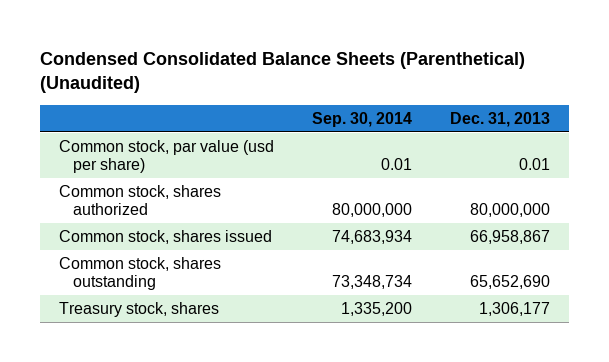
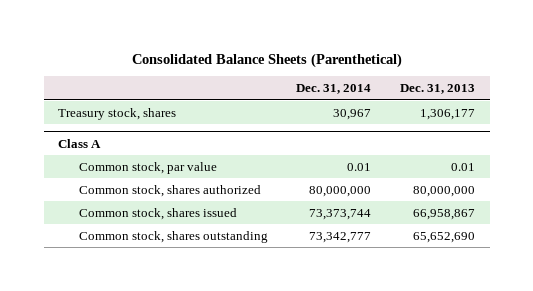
- Condensed Consolidated Balance Sheets (Parenthetical) (Unaudited)
+ Consolidated Balance Sheets (Parenthetical)
- | Sep. 30, 2014 | Dec. 31, 2013
+ | Dec. 31, 2014 | Dec. 31, 2013
- Common stock, par value (usd per share) | 0.01 | 0.01
moved up: Treasury stock, shares | 30,967 | 1,306,177
+ Class A
+ Common stock, par value | 0.01 | 0.01

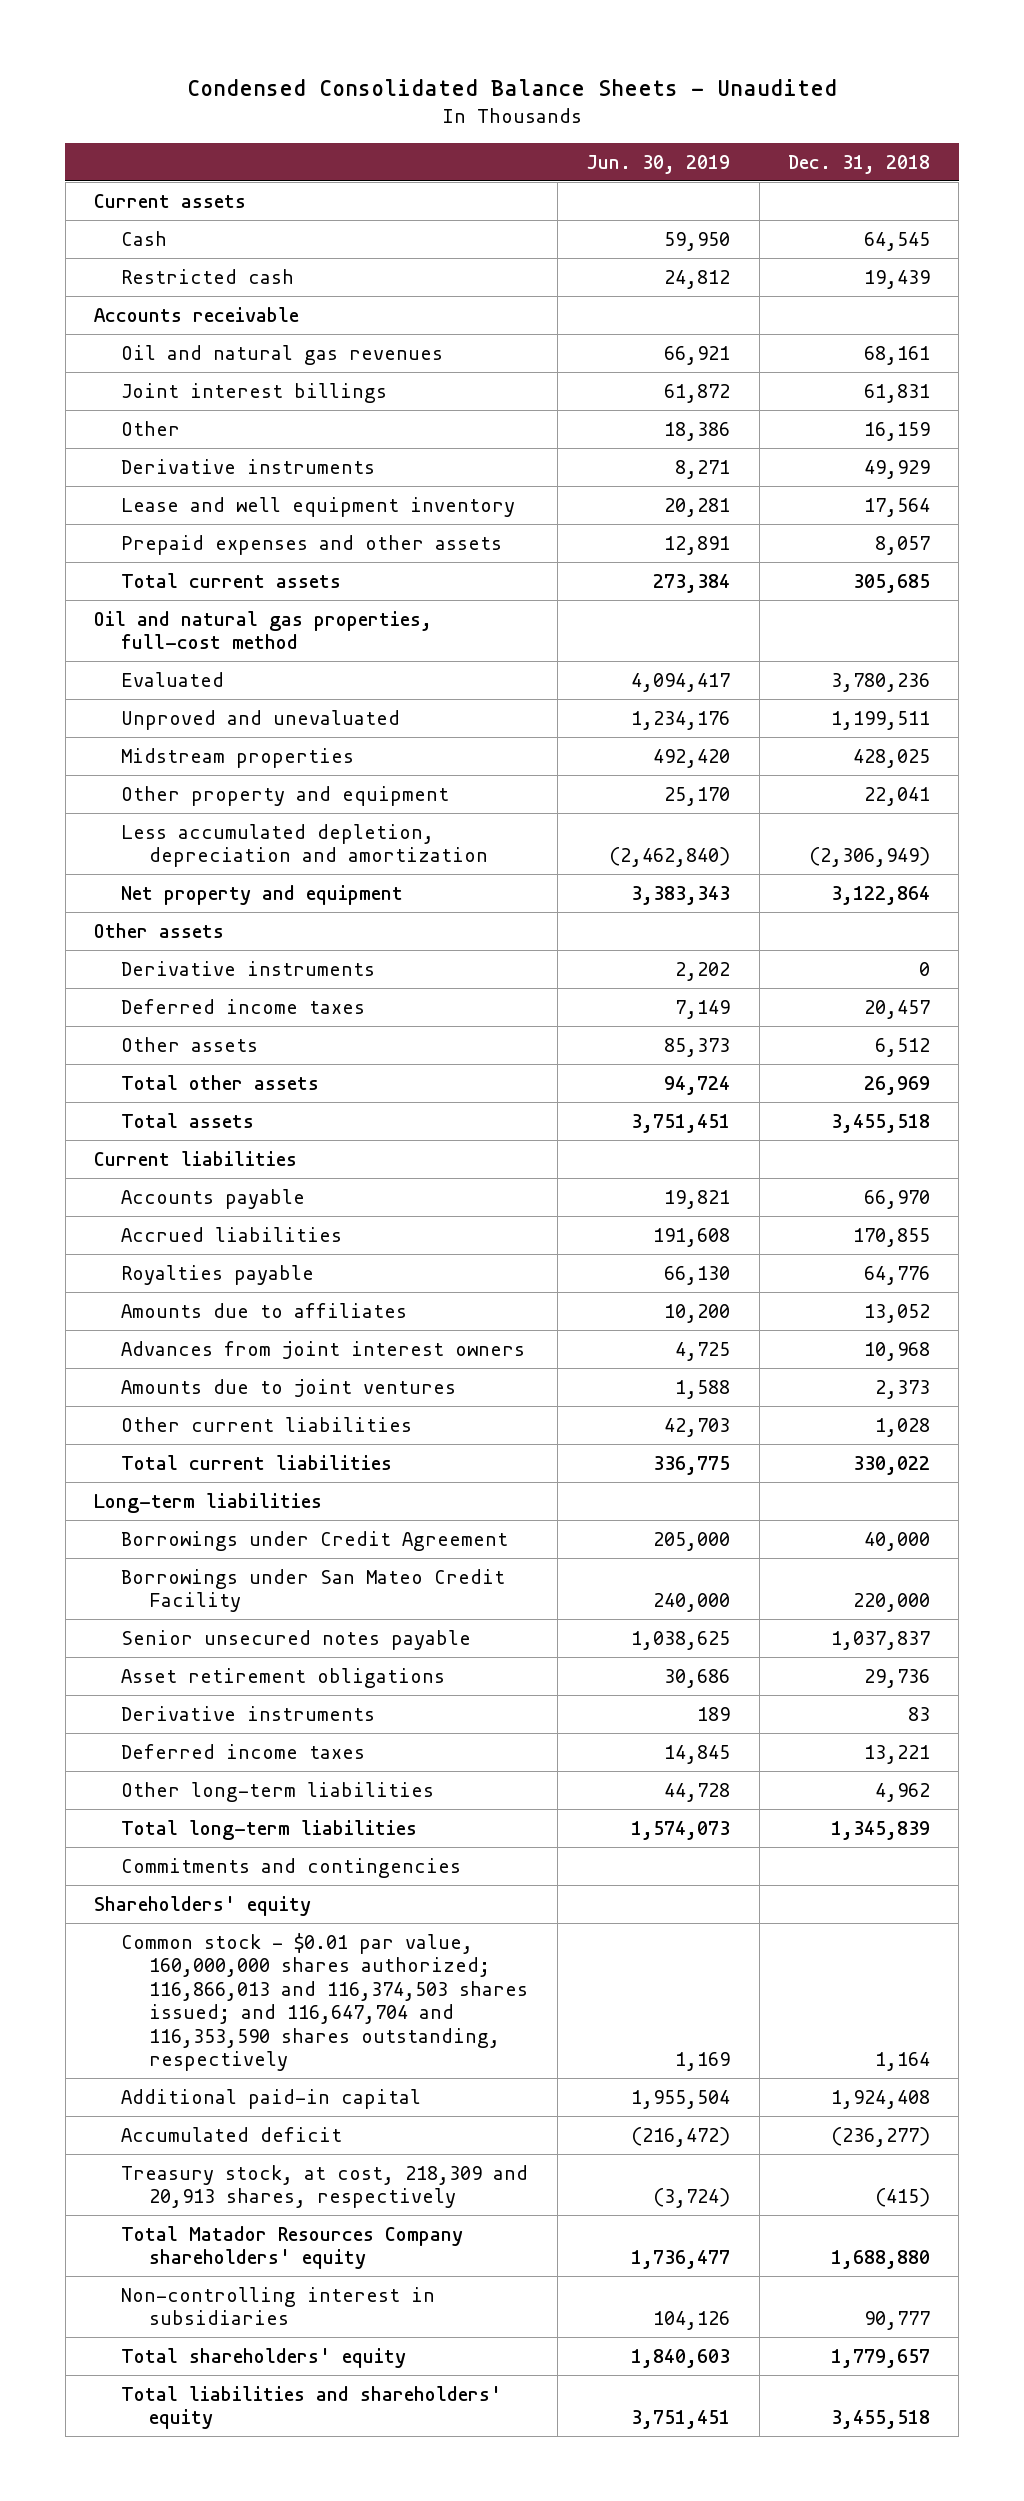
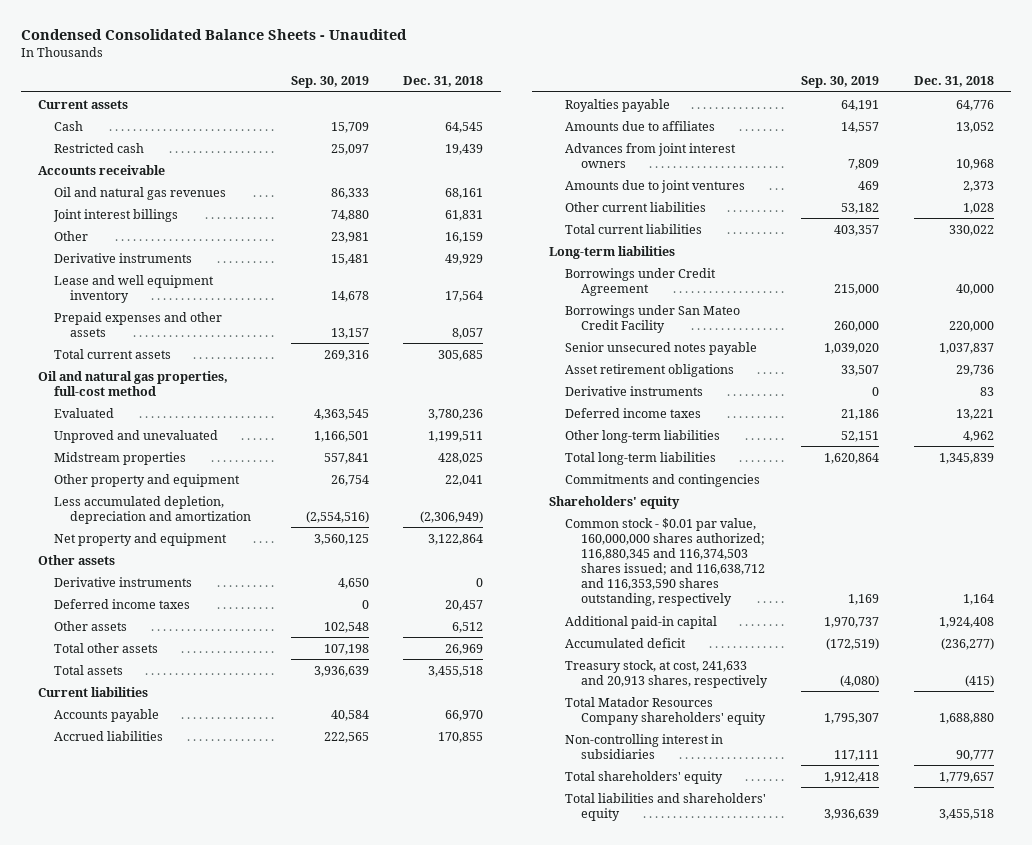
- | Jun. 30, 2019 | Dec. 31, 2018
+ | Sep. 30, 2019 | Dec. 31, 2018
- Common stock - $0.01 par value, 160,000,000 shares authorized; 116,866,013 and 116,374,503 shares issued; and 116,647,704 and 116,353,590 shares outstanding, respectively | 1,169 | 1,164
+ Common stock - $0.01 par value, 160,000,000 shares authorized; 116,880,345 and 116,374,503 shares issued; and 116,638,712 and 116,353,590 shares outstanding, respectively | 1,169 | 1,164
- Treasury stock, at cost, 218,309 and 20,913 shares, respectively | (3,724) | (415)
+ Treasury stock, at cost, 241,633 and 20,913 shares, respectively | (4,080) | (415)

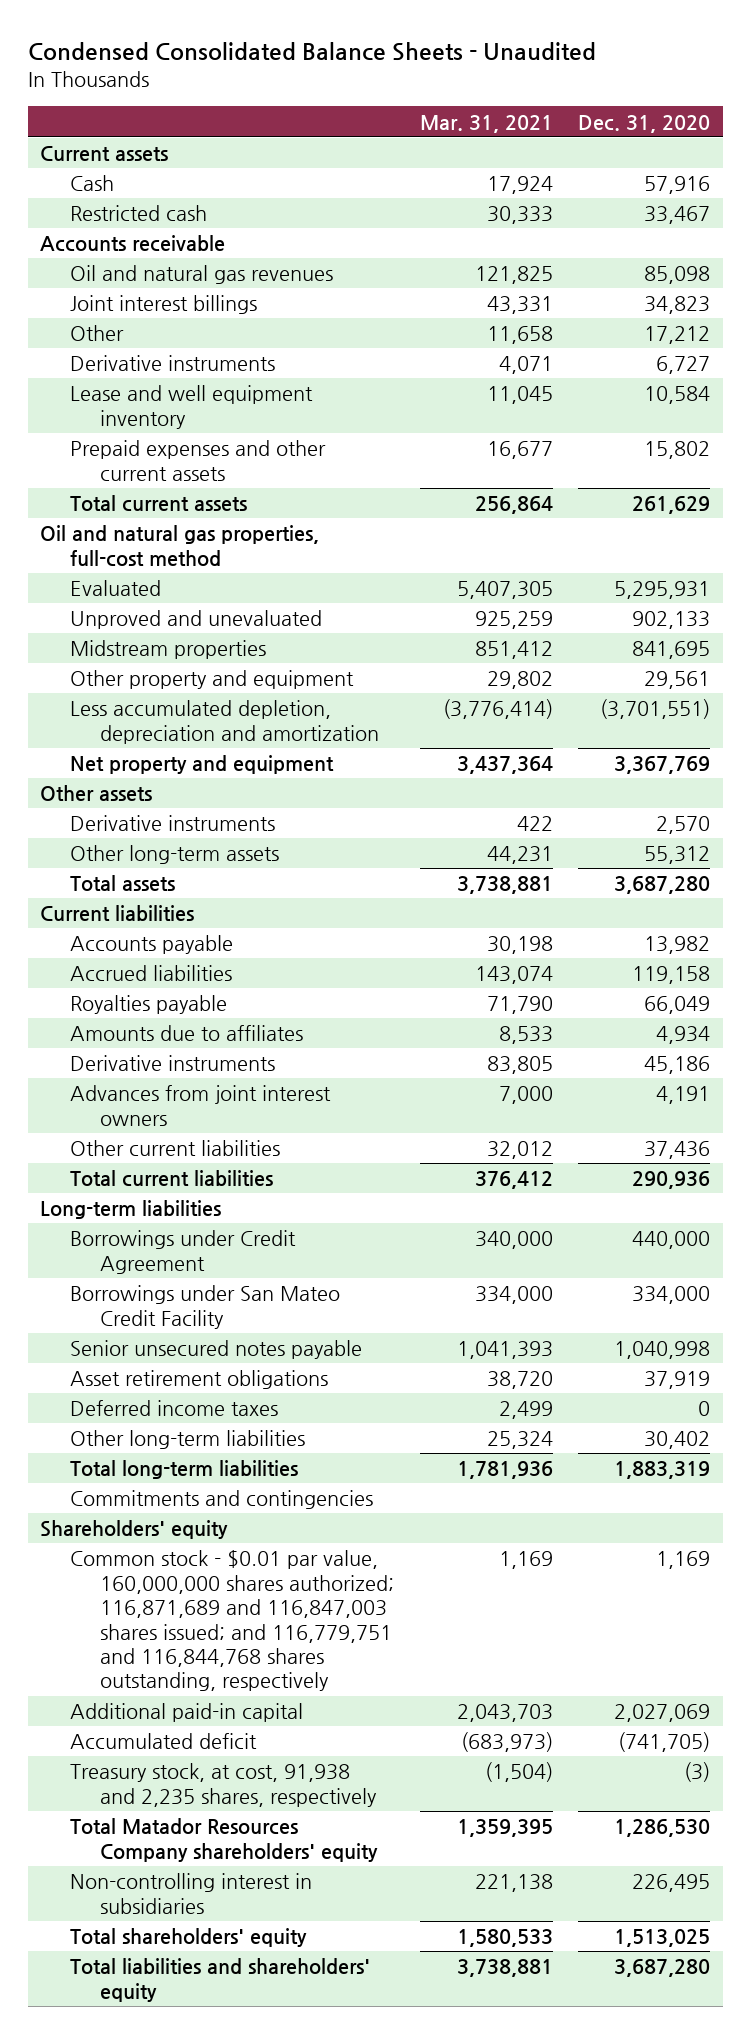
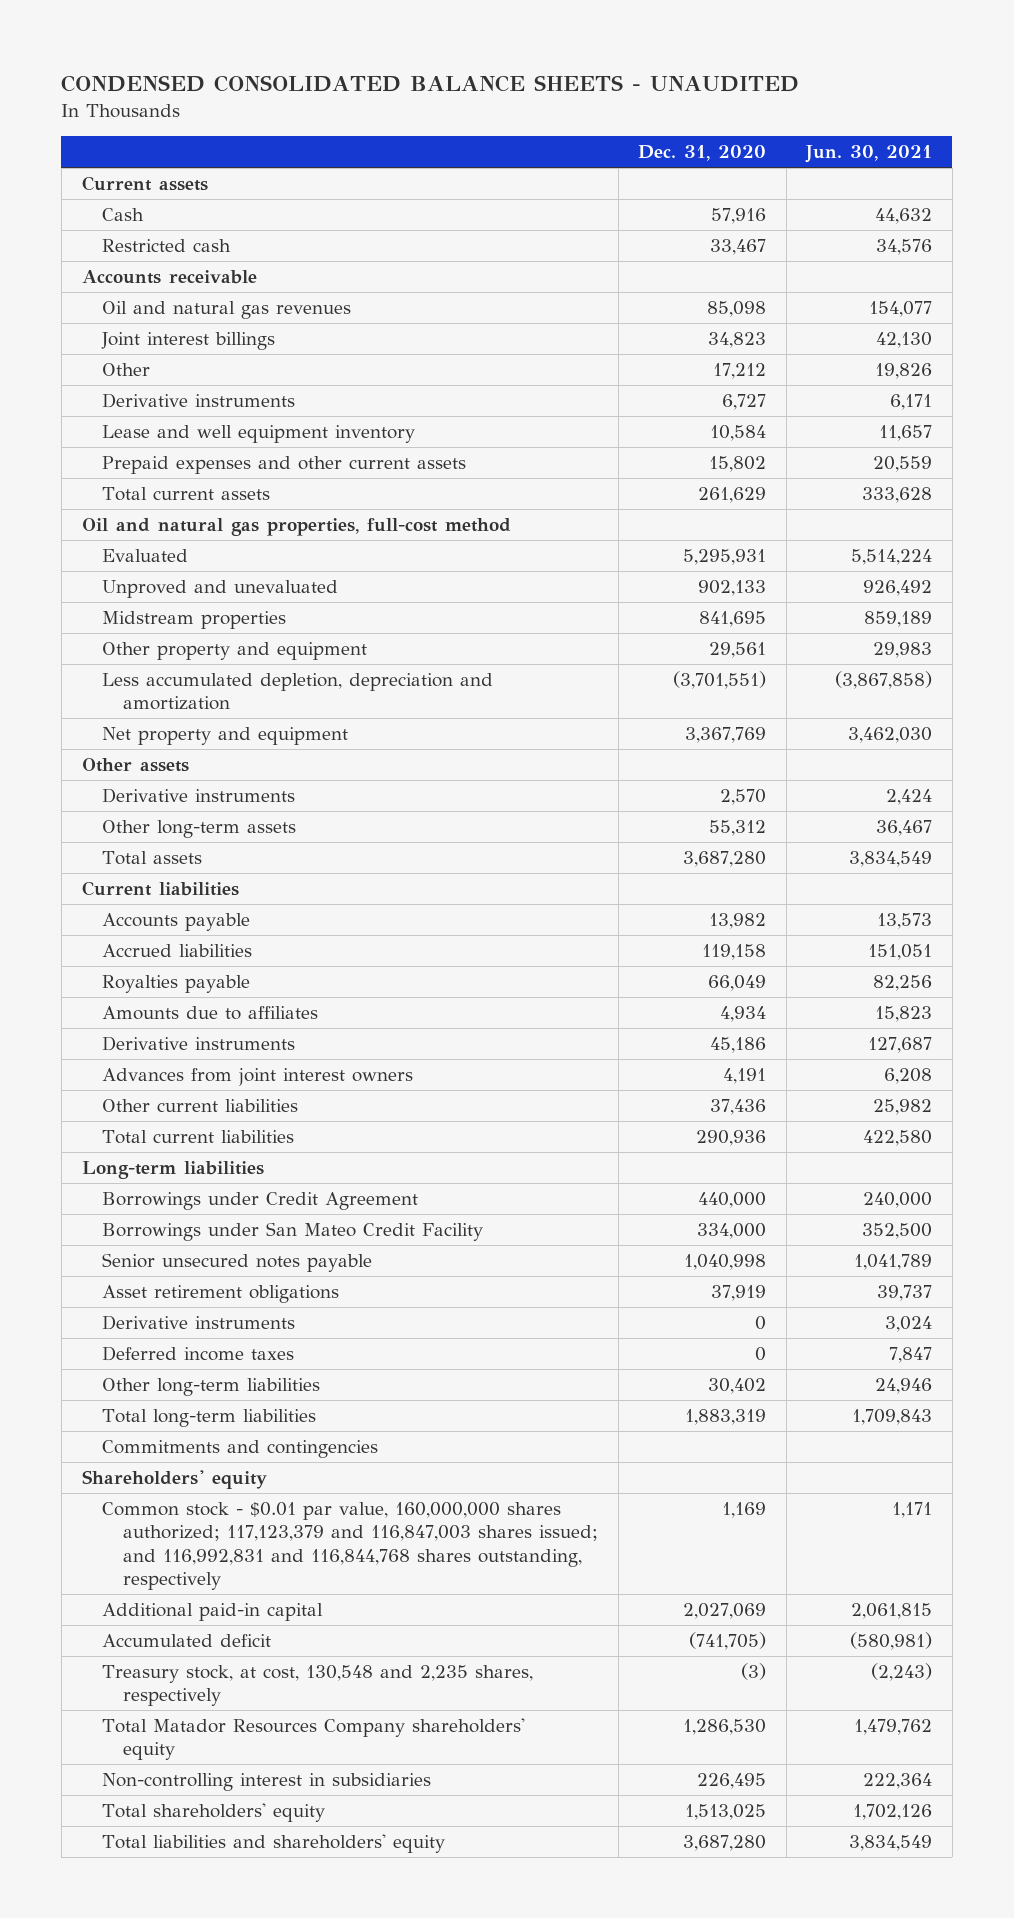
- Condensed Consolidated Balance Sheets - Unaudited
+ CONDENSED CONSOLIDATED BALANCE SHEETS - UNAUDITED
- | Mar. 31, 2021 | Dec. 31, 2020
+ | Dec. 31, 2020 | Jun. 30, 2021
+ Derivative instruments | 0 | 3,024
- Common stock - $0.01 par value, 160,000,000 shares authorized; 116,871,689 and 116,847,003 shares issued; and 116,779,751 and 116,844,768 shares outstanding, respectively | 1,169 | 1,169
+ Common stock - $0.01 par value, 160,000,000 shares authorized; 117,123,379 and 116,847,003 shares issued; and 116,992,831 and 116,844,768 shares outstanding, respectively | 1,169 | 1,171
- Treasury stock, at cost, 91,938 and 2,235 shares, respectively | (1,504) | (3)
+ Treasury stock, at cost, 130,548 and 2,235 shares, respectively | (3) | (2,243)

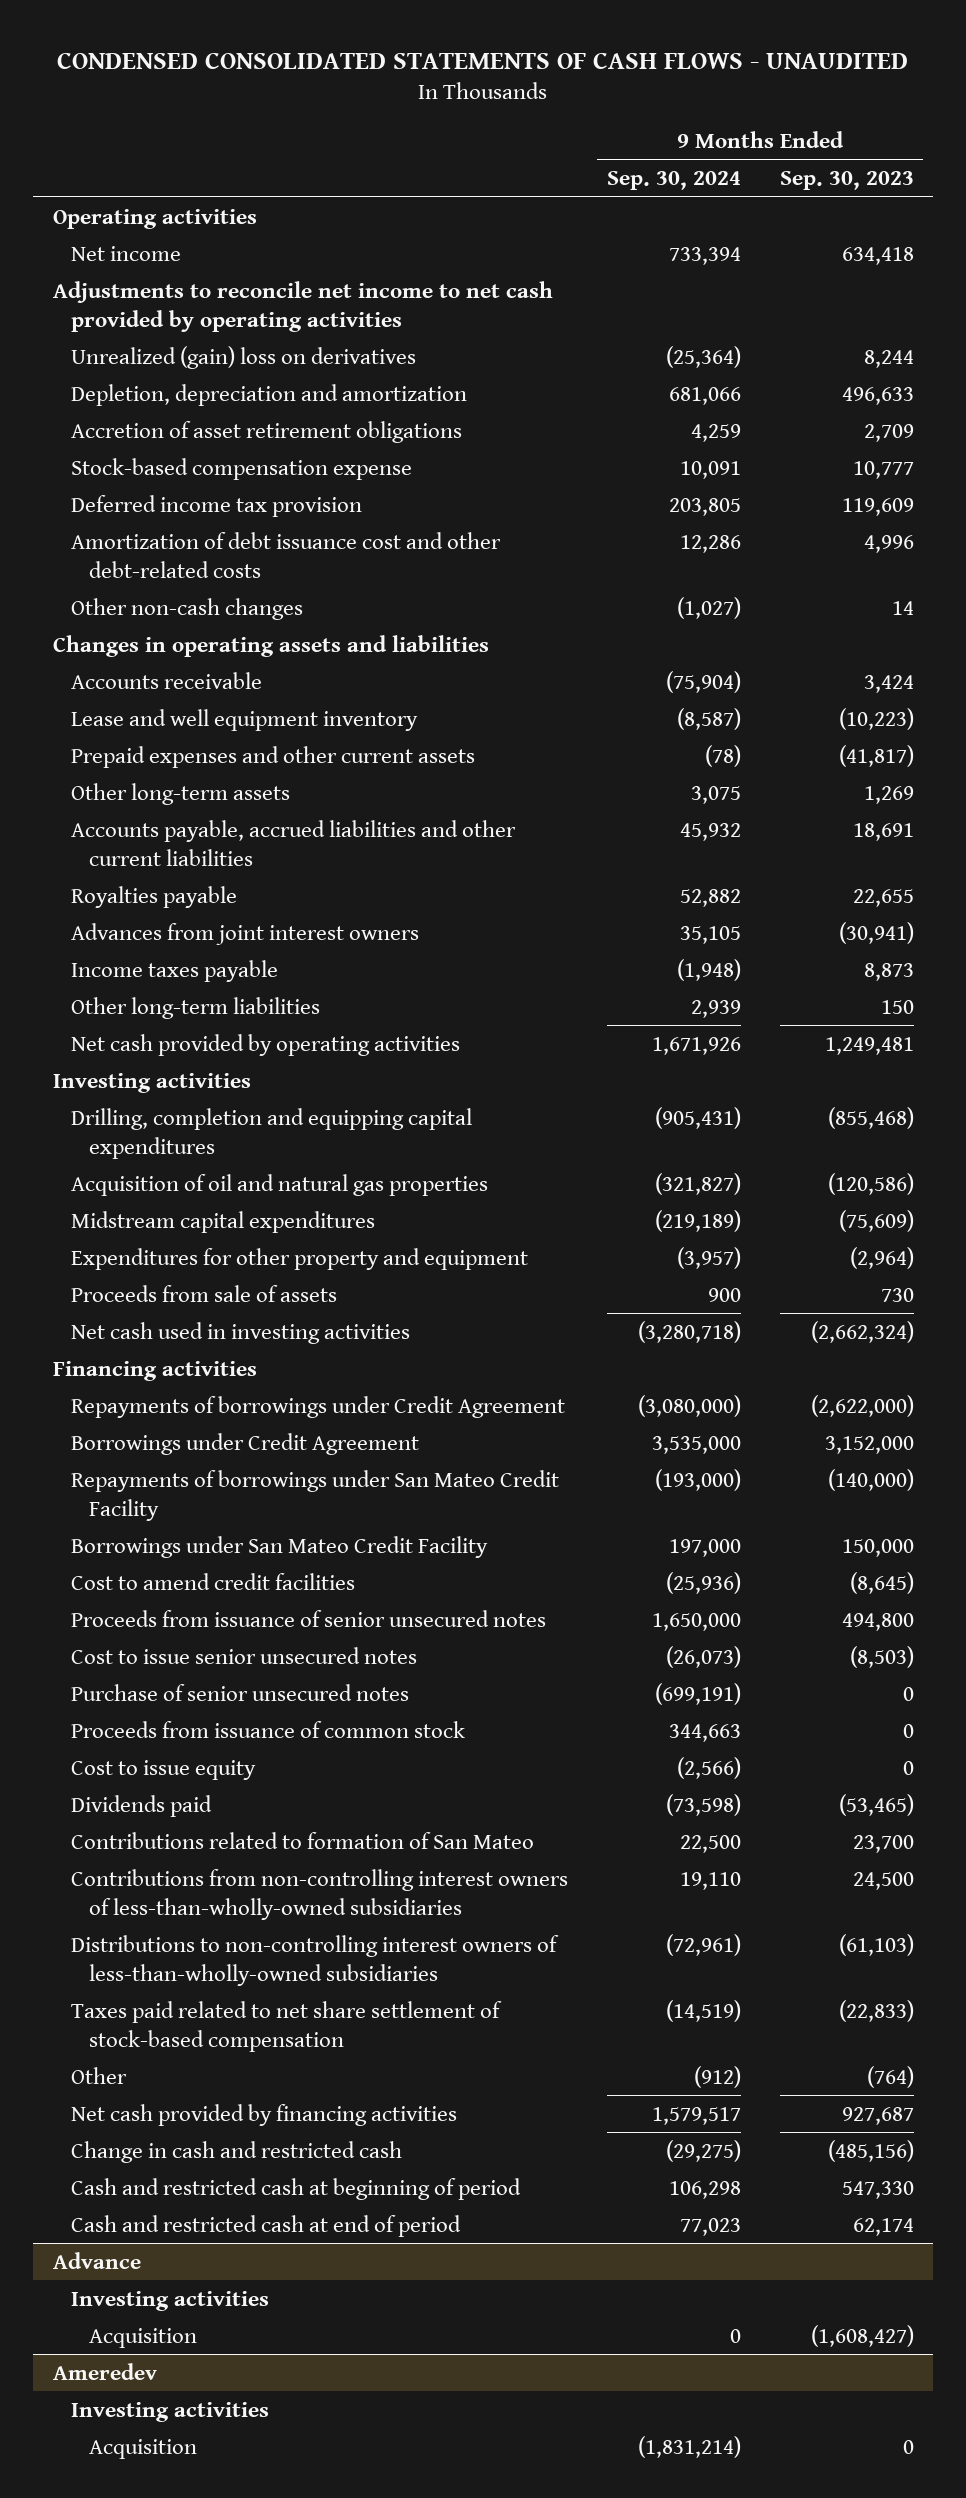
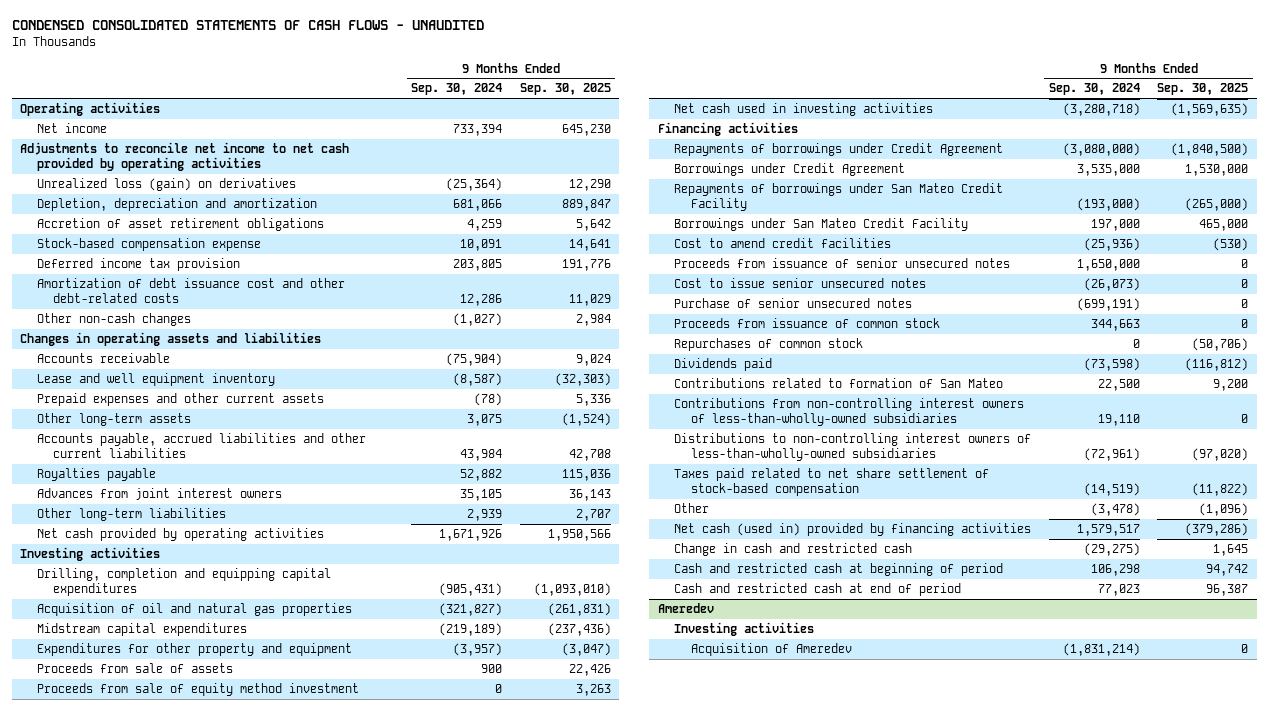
- | 9 Months Ended Sep. 30, 2024 | 9 Months Ended Sep. 30, 2023
+ | 9 Months Ended Sep. 30, 2024 | 9 Months Ended Sep. 30, 2025
- Unrealized (gain) loss on derivatives | (25,364) | 8,244
+ Unrealized loss (gain) on derivatives | (25,364) | 12,290
- Accounts payable, accrued liabilities and other current liabilities | 45,932 | 18,691
+ Accounts payable, accrued liabilities and other current liabilities | 43,984 | 42,708
- Income taxes payable | (1,948) | 8,873
+ Proceeds from sale of equity method investment | 0 | 3,263
- Cost to issue equity | (2,566) | 0
+ Repurchases of common stock | 0 | (50,706)
- Other | (912) | (764)
- Net cash provided by financing activities | 1,579,517 | 927,687
+ Other | (3,478) | (1,096)
+ Net cash (used in) provided by financing activities | 1,579,517 | (379,286)
- Advance
- Investing activities
- Acquisition | 0 | (1,608,427)
@ Ameredev
- Acquisition | (1,831,214) | 0
+ Acquisition of Ameredev | (1,831,214) | 0

